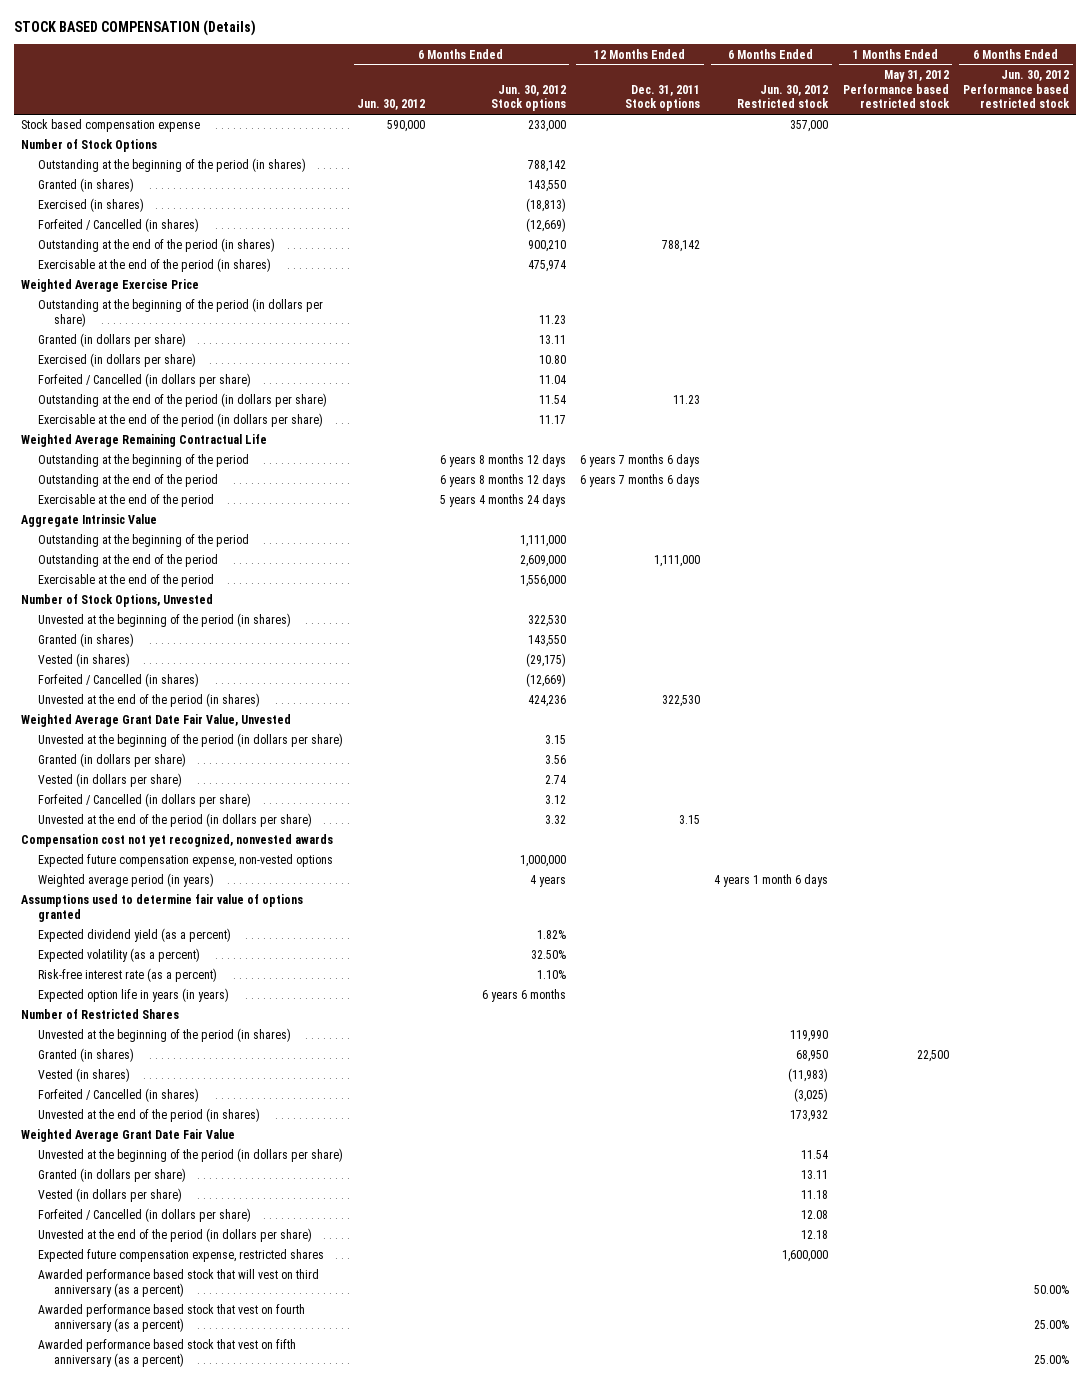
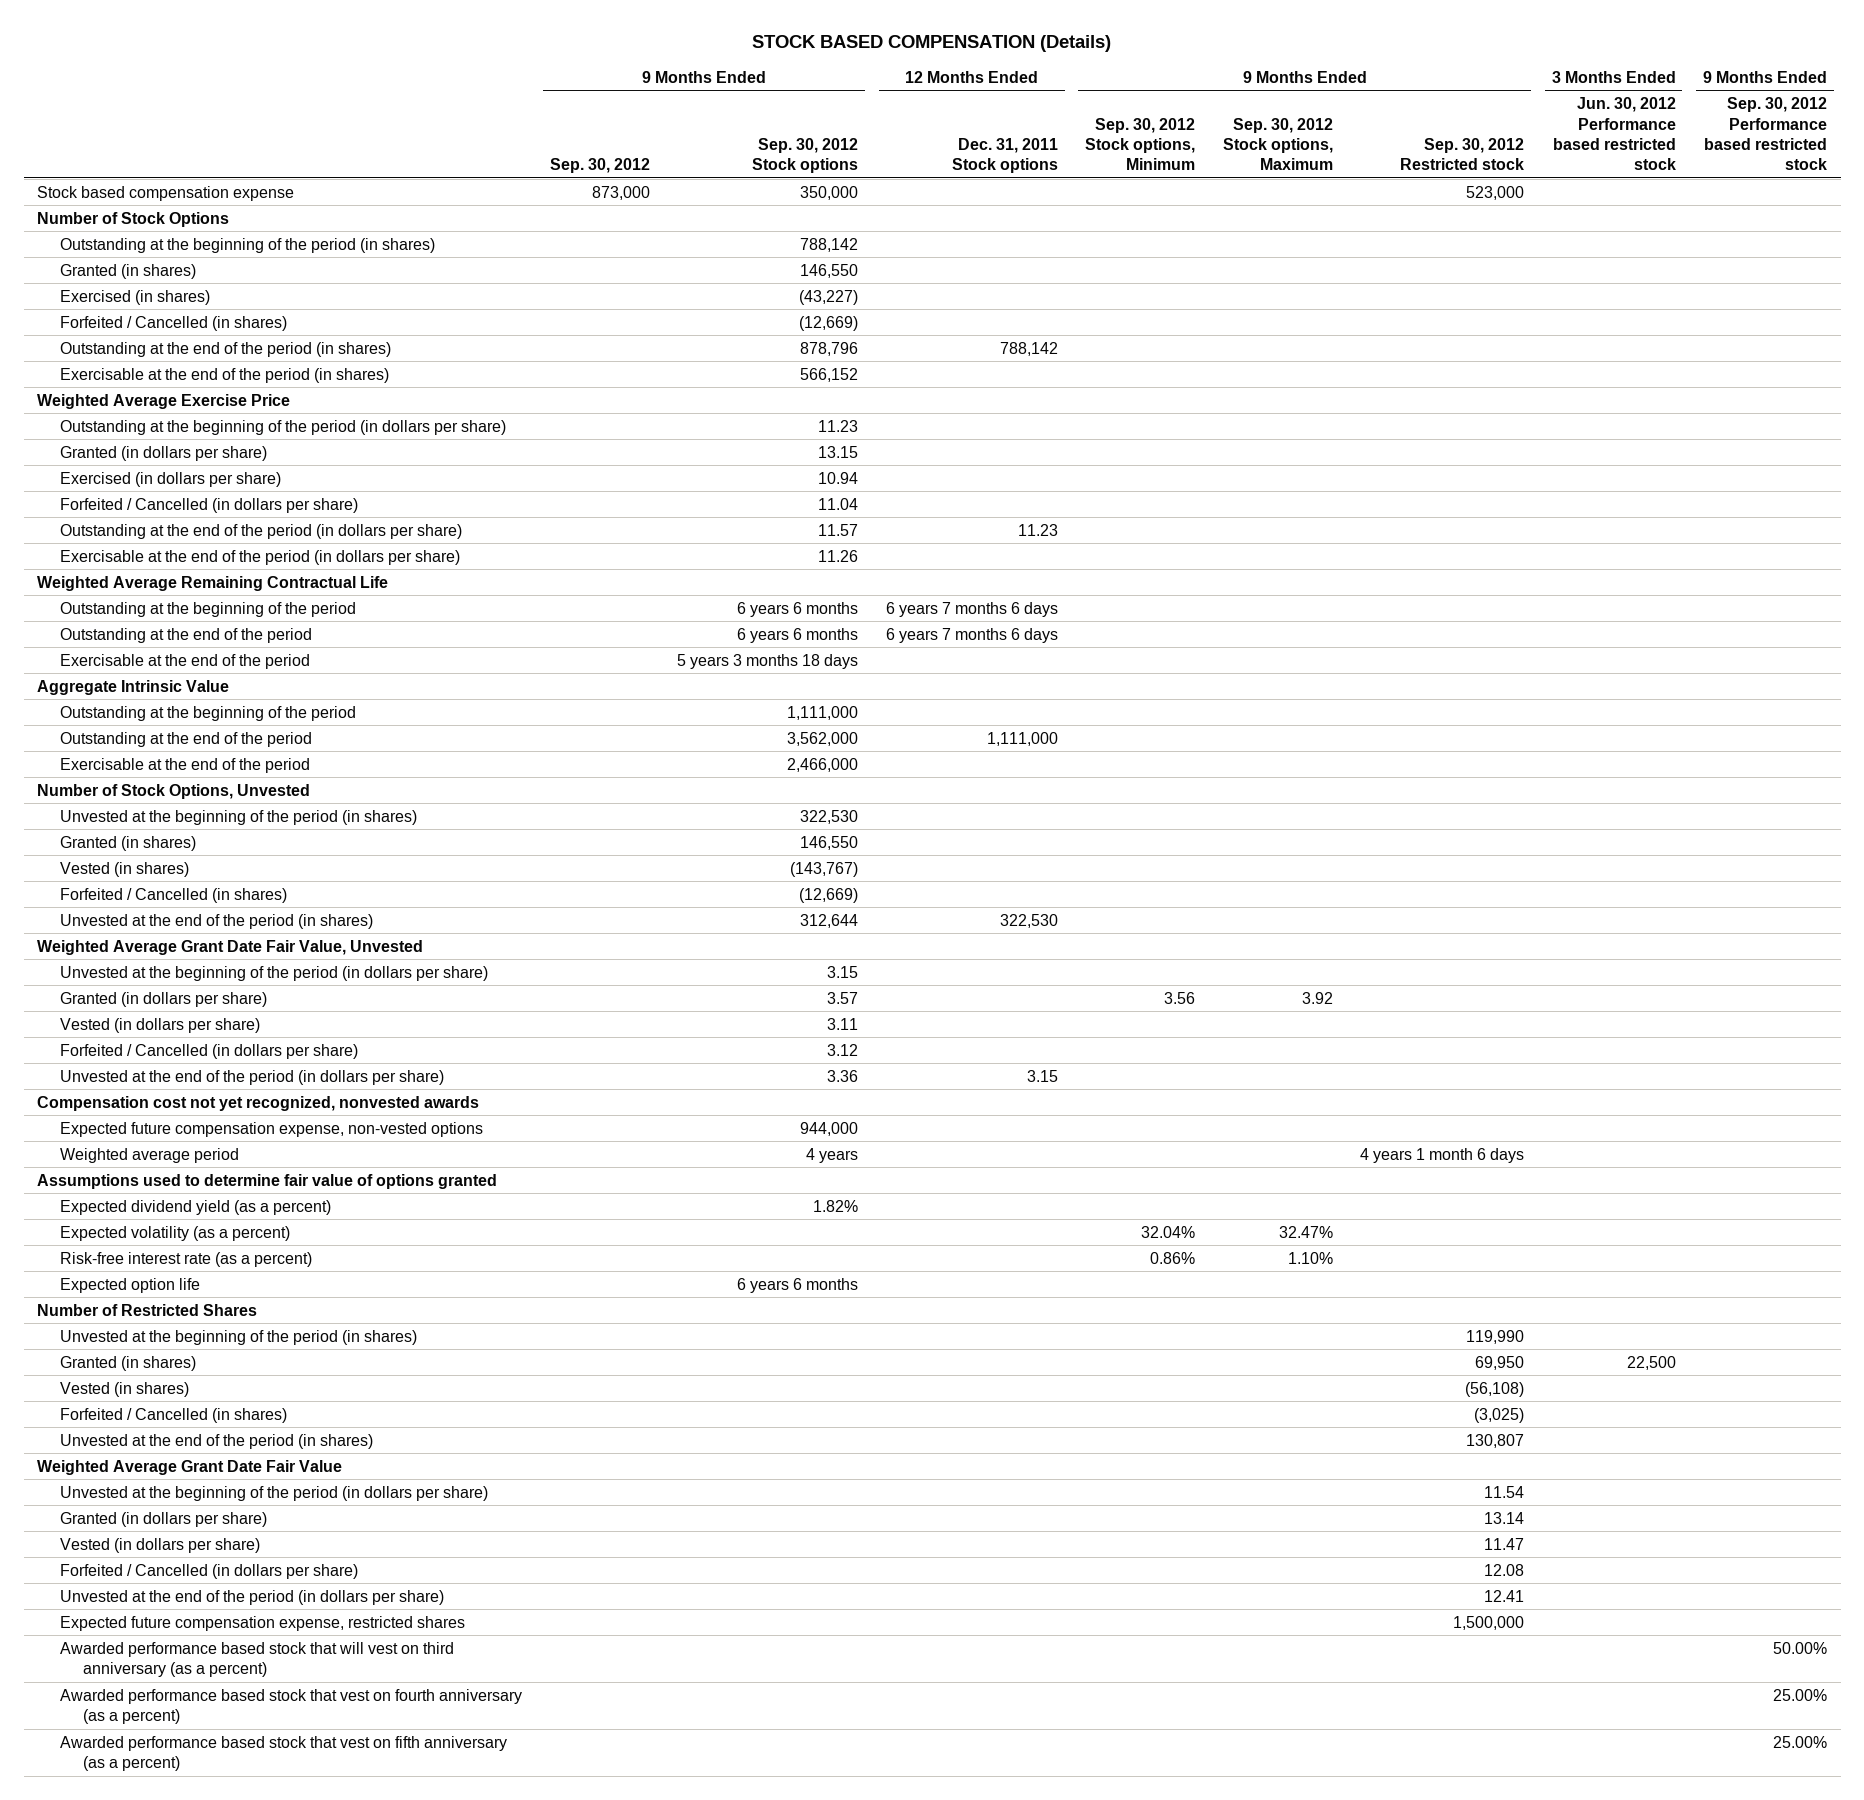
- | 6 Months Ended Jun. 30, 2012 | 6 Months Ended Jun. 30, 2012 Stock options | 12 Months Ended Dec. 31, 2011 Stock options | 6 Months Ended Jun. 30, 2012 Restricted stock | 1 Months Ended May 31, 2012 Performance based restricted stock | 6 Months Ended Jun. 30, 2012 Performance based restricted stock
+ | 9 Months Ended Sep. 30, 2012 | 9 Months Ended Sep. 30, 2012 Stock options | 12 Months Ended Dec. 31, 2011 Stock options | 9 Months Ended Sep. 30, 2012 Stock options, Minimum | 9 Months Ended Sep. 30, 2012 Stock options, Maximum | 9 Months Ended Sep. 30, 2012 Restricted stock | 3 Months Ended Jun. 30, 2012 Performance based restricted stock | 9 Months Ended Sep. 30, 2012 Performance based restricted stock
- Weighted average period (in years) | | 4 years | | 4 years 1 month 6 days | |
+ Weighted average period | | 4 years | | | | 4 years 1 month 6 days | |
- Expected option life in years (in years) | | 6 years 6 months | | | |
+ Expected option life | | 6 years 6 months | | | | | |

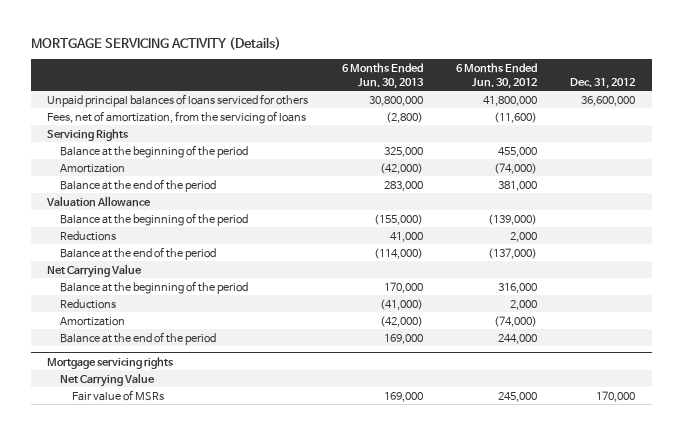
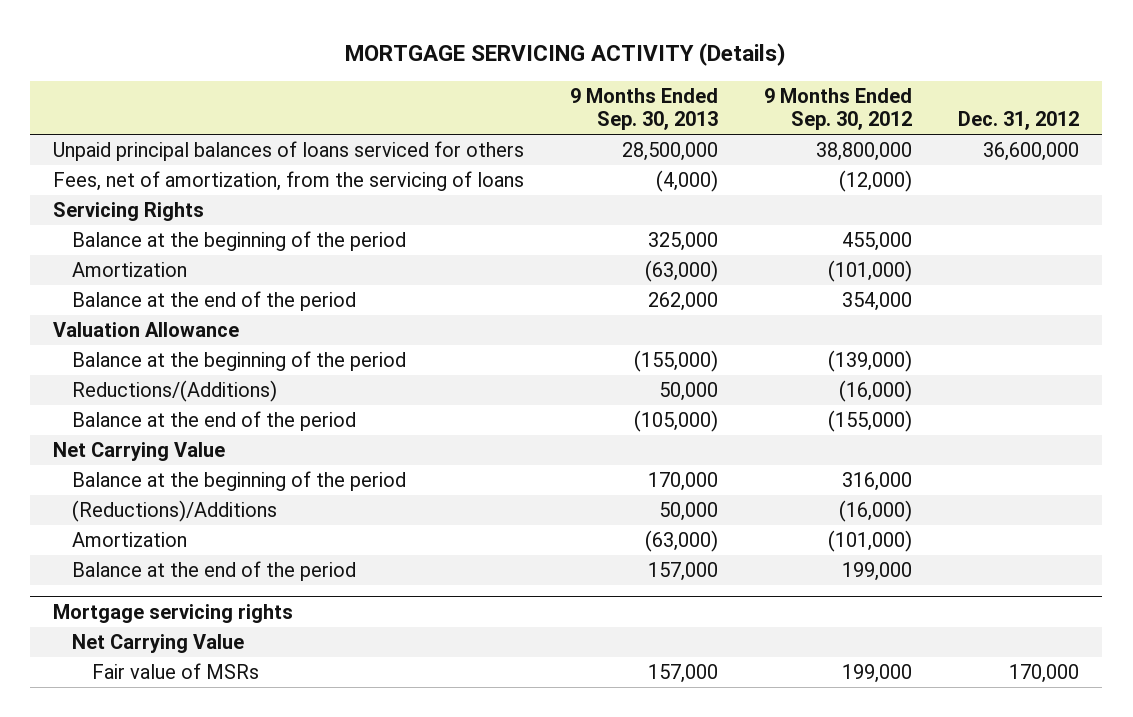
- | 6 Months Ended Jun. 30, 2013 | 6 Months Ended Jun. 30, 2012 | Dec. 31, 2012
+ | 9 Months Ended Sep. 30, 2013 | 9 Months Ended Sep. 30, 2012 | Dec. 31, 2012
- Reductions | 41,000 | 2,000 |
+ Reductions/(Additions) | 50,000 | (16,000) |
- Reductions | (41,000) | 2,000 |
+ (Reductions)/Additions | 50,000 | (16,000) |

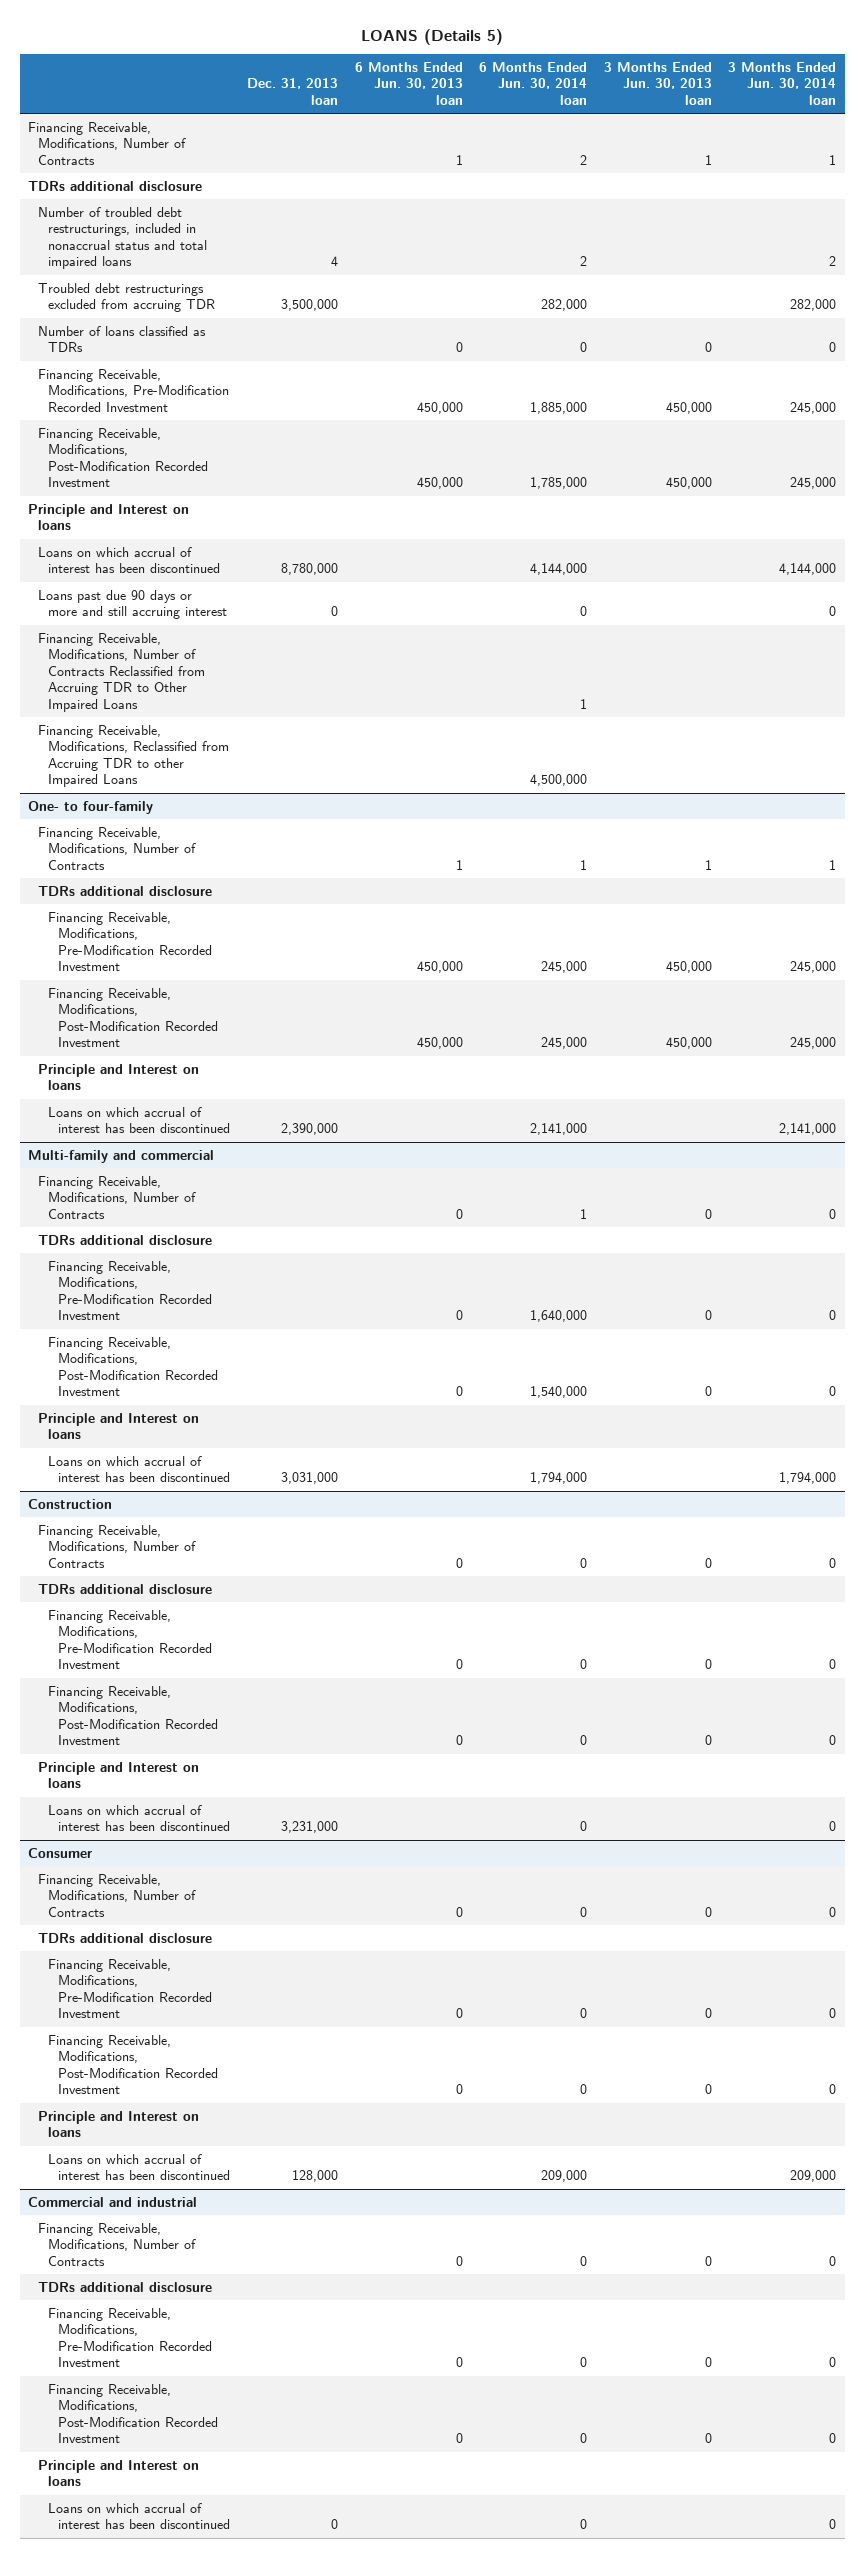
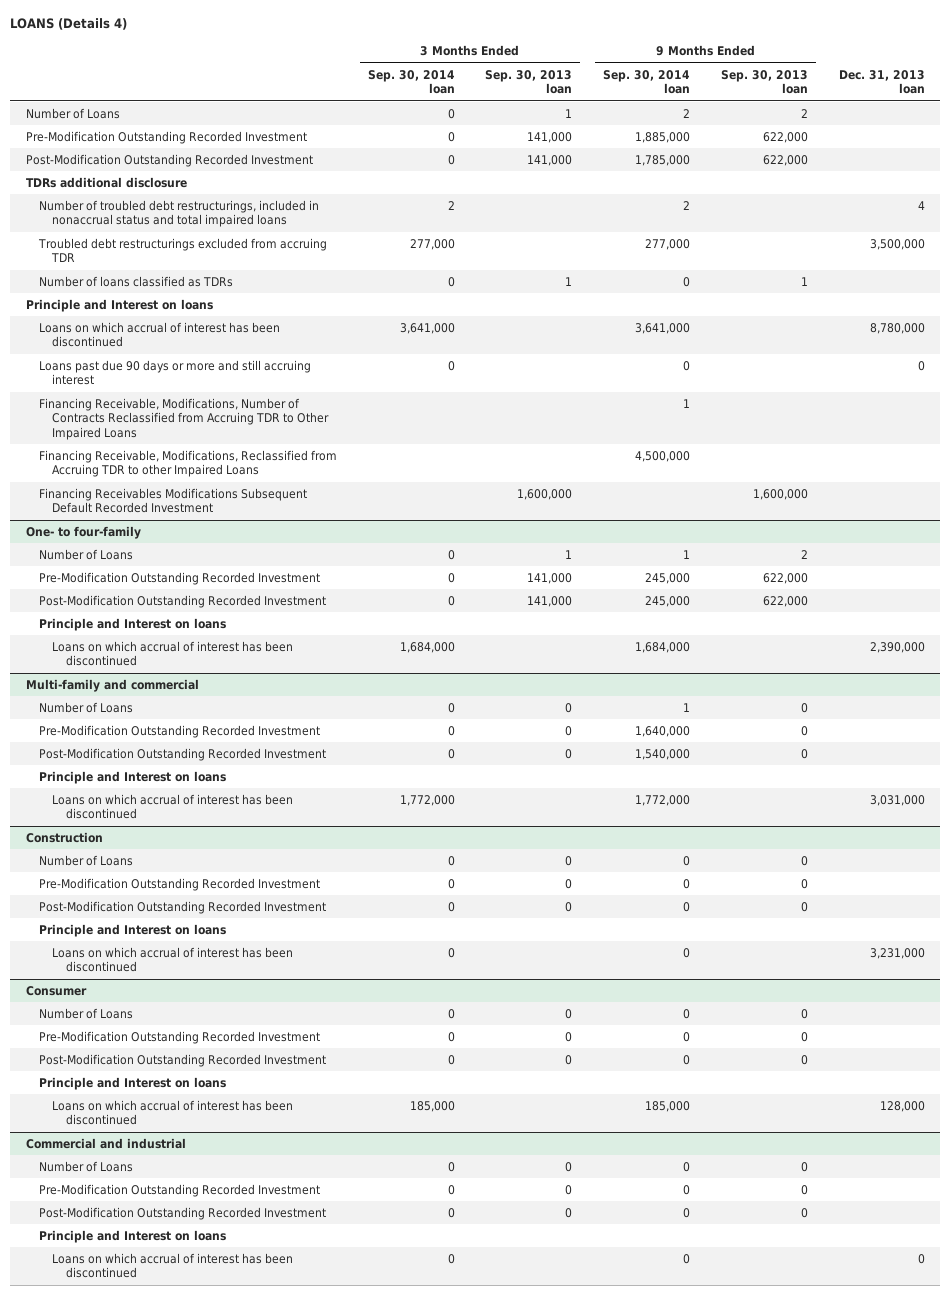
- LOANS (Details 5)
+ LOANS (Details 4)
- | Dec. 31, 2013 loan | 6 Months Ended Jun. 30, 2013 loan | 6 Months Ended Jun. 30, 2014 loan | 3 Months Ended Jun. 30, 2013 loan | 3 Months Ended Jun. 30, 2014 loan
+ | 3 Months Ended Sep. 30, 2014 loan | 3 Months Ended Sep. 30, 2013 loan | 9 Months Ended Sep. 30, 2014 loan | 9 Months Ended Sep. 30, 2013 loan | Dec. 31, 2013 loan
- Financing Receivable, Modifications, Number of Contracts | | 1 | 2 | 1 | 1
+ Number of Loans | 0 | 1 | 2 | 2 |
+ Pre-Modification Outstanding Recorded Investment | 0 | 141,000 | 1,885,000 | 622,000 |
+ Post-Modification Outstanding Recorded Investment | 0 | 141,000 | 1,785,000 | 622,000 |
- Financing Receivable, Modifications, Pre-Modification Recorded Investment | | 450,000 | 1,885,000 | 450,000 | 245,000
- Financing Receivable, Modifications, Post-Modification Recorded Investment | | 450,000 | 1,785,000 | 450,000 | 245,000
+ Financing Receivables Modifications Subsequent Default Recorded Investment | | 1,600,000 | | 1,600,000 |
@ One- to four-family
- Financing Receivable, Modifications, Number of Contracts | | 1 | 1 | 1 | 1
- TDRs additional disclosure
- Financing Receivable, Modifications, Pre-Modification Recorded Investment | | 450,000 | 245,000 | 450,000 | 245,000
- Financing Receivable, Modifications, Post-Modification Recorded Investment | | 450,000 | 245,000 | 450,000 | 245,000
+ Number of Loans | 0 | 1 | 1 | 2 |
+ Pre-Modification Outstanding Recorded Investment | 0 | 141,000 | 245,000 | 622,000 |
+ Post-Modification Outstanding Recorded Investment | 0 | 141,000 | 245,000 | 622,000 |
@ Multi-family and commercial
- Financing Receivable, Modifications, Number of Contracts | | 0 | 1 | 0 | 0
- TDRs additional disclosure
- Financing Receivable, Modifications, Pre-Modification Recorded Investment | | 0 | 1,640,000 | 0 | 0
- Financing Receivable, Modifications, Post-Modification Recorded Investment | | 0 | 1,540,000 | 0 | 0
+ Number of Loans | 0 | 0 | 1 | 0 |
+ Pre-Modification Outstanding Recorded Investment | 0 | 0 | 1,640,000 | 0 |
+ Post-Modification Outstanding Recorded Investment | 0 | 0 | 1,540,000 | 0 |
@ Construction
- Financing Receivable, Modifications, Number of Contracts | | 0 | 0 | 0 | 0
- TDRs additional disclosure
- Financing Receivable, Modifications, Pre-Modification Recorded Investment | | 0 | 0 | 0 | 0
- Financing Receivable, Modifications, Post-Modification Recorded Investment | | 0 | 0 | 0 | 0
+ Number of Loans | 0 | 0 | 0 | 0 |
+ Pre-Modification Outstanding Recorded Investment | 0 | 0 | 0 | 0 |
+ Post-Modification Outstanding Recorded Investment | 0 | 0 | 0 | 0 |
@ Consumer
- Financing Receivable, Modifications, Number of Contracts | | 0 | 0 | 0 | 0
- TDRs additional disclosure
- Financing Receivable, Modifications, Pre-Modification Recorded Investment | | 0 | 0 | 0 | 0
- Financing Receivable, Modifications, Post-Modification Recorded Investment | | 0 | 0 | 0 | 0
+ Number of Loans | 0 | 0 | 0 | 0 |
+ Pre-Modification Outstanding Recorded Investment | 0 | 0 | 0 | 0 |
+ Post-Modification Outstanding Recorded Investment | 0 | 0 | 0 | 0 |
@ Commercial and industrial
- Financing Receivable, Modifications, Number of Contracts | | 0 | 0 | 0 | 0
- TDRs additional disclosure
- Financing Receivable, Modifications, Pre-Modification Recorded Investment | | 0 | 0 | 0 | 0
- Financing Receivable, Modifications, Post-Modification Recorded Investment | | 0 | 0 | 0 | 0
+ Number of Loans | 0 | 0 | 0 | 0 |
+ Pre-Modification Outstanding Recorded Investment | 0 | 0 | 0 | 0 |
+ Post-Modification Outstanding Recorded Investment | 0 | 0 | 0 | 0 |

